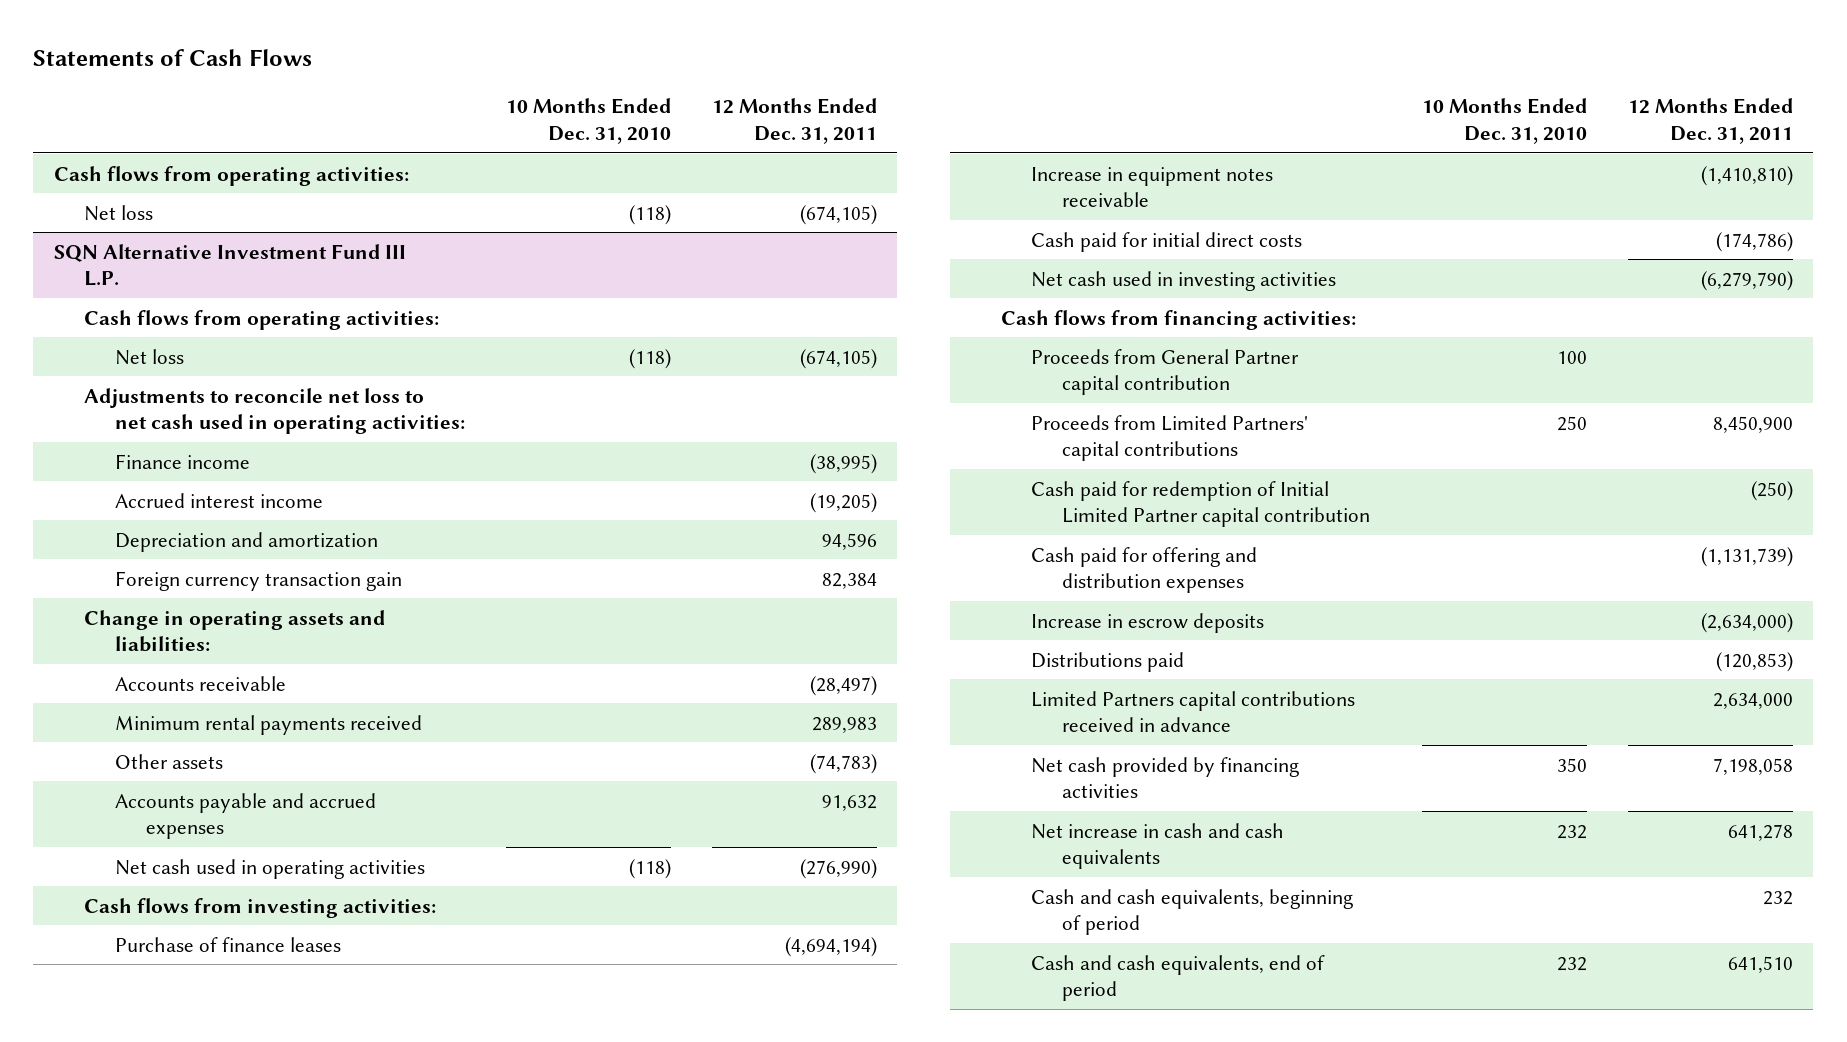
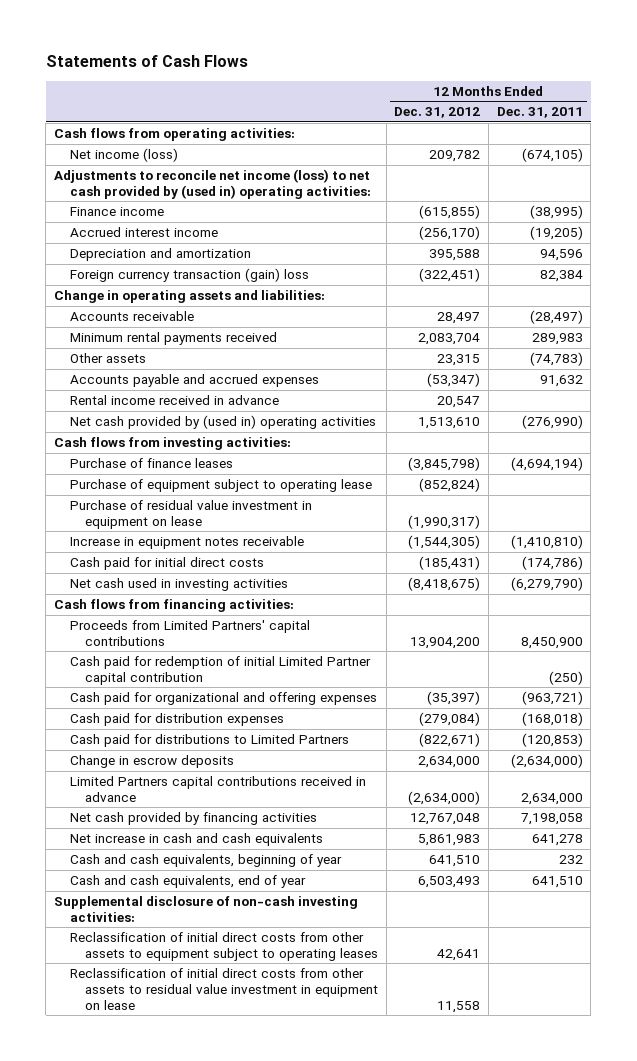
- | 10 Months Ended Dec. 31, 2010 | 12 Months Ended Dec. 31, 2011
+ | 12 Months Ended Dec. 31, 2012 | 12 Months Ended Dec. 31, 2011
- Net loss | (118) | (674,105)
- SQN Alternative Investment Fund III L.P.
- Cash flows from operating activities:
- Net loss | (118) | (674,105)
- Adjustments to reconcile net loss to net cash used in operating activities:
+ Net income (loss) | 209,782 | (674,105)
+ Adjustments to reconcile net income (loss) to net cash provided by (used in) operating activities:
- Foreign currency transaction gain | | 82,384
+ Foreign currency transaction (gain) loss | (322,451) | 82,384
- Net cash used in operating activities | (118) | (276,990)
+ Rental income received in advance | 20,547 |
+ Net cash provided by (used in) operating activities | 1,513,610 | (276,990)
+ Purchase of equipment subject to operating lease | (852,824) |
+ Purchase of residual value investment in equipment on lease | (1,990,317) |
- Proceeds from General Partner capital contribution | 100 |
- Cash paid for redemption of Initial Limited Partner capital contribution | | (250)
- Cash paid for offering and distribution expenses | | (1,131,739)
- Increase in escrow deposits | | (2,634,000)
- Distributions paid | | (120,853)
+ Cash paid for redemption of initial Limited Partner capital contribution | | (250)
+ Cash paid for organizational and offering expenses | (35,397) | (963,721)
+ Cash paid for distribution expenses | (279,084) | (168,018)
+ Cash paid for distributions to Limited Partners | (822,671) | (120,853)
+ Change in escrow deposits | 2,634,000 | (2,634,000)
- Cash and cash equivalents, beginning of period | | 232
- Cash and cash equivalents, end of period | 232 | 641,510
+ Cash and cash equivalents, beginning of year | 641,510 | 232
+ Cash and cash equivalents, end of year | 6,503,493 | 641,510
+ Supplemental disclosure of non-cash investing activities:
+ Reclassification of initial direct costs from other assets to equipment subject to operating leases | 42,641 |
+ Reclassification of initial direct costs from other assets to residual value investment in equipment on lease | 11,558 |

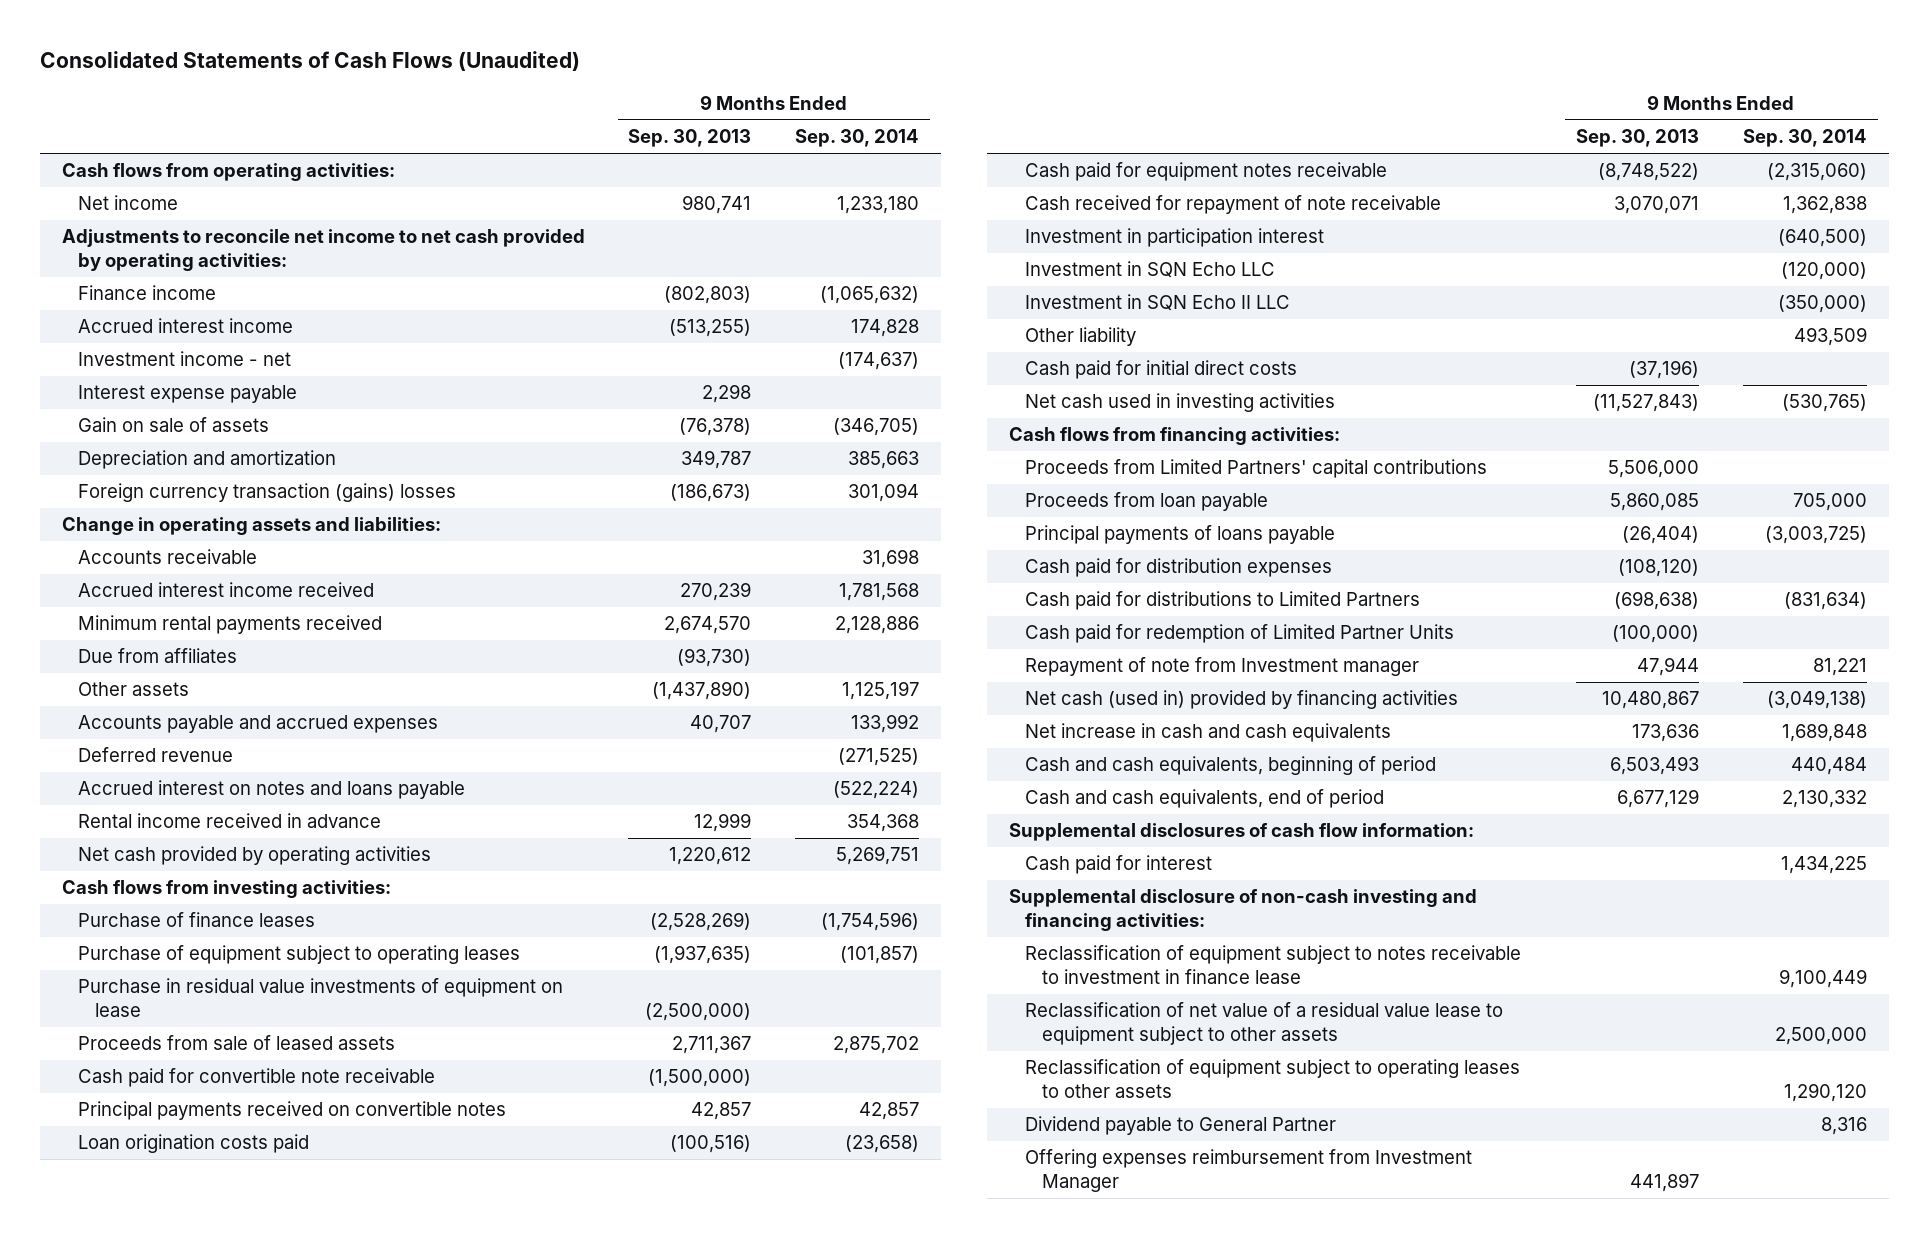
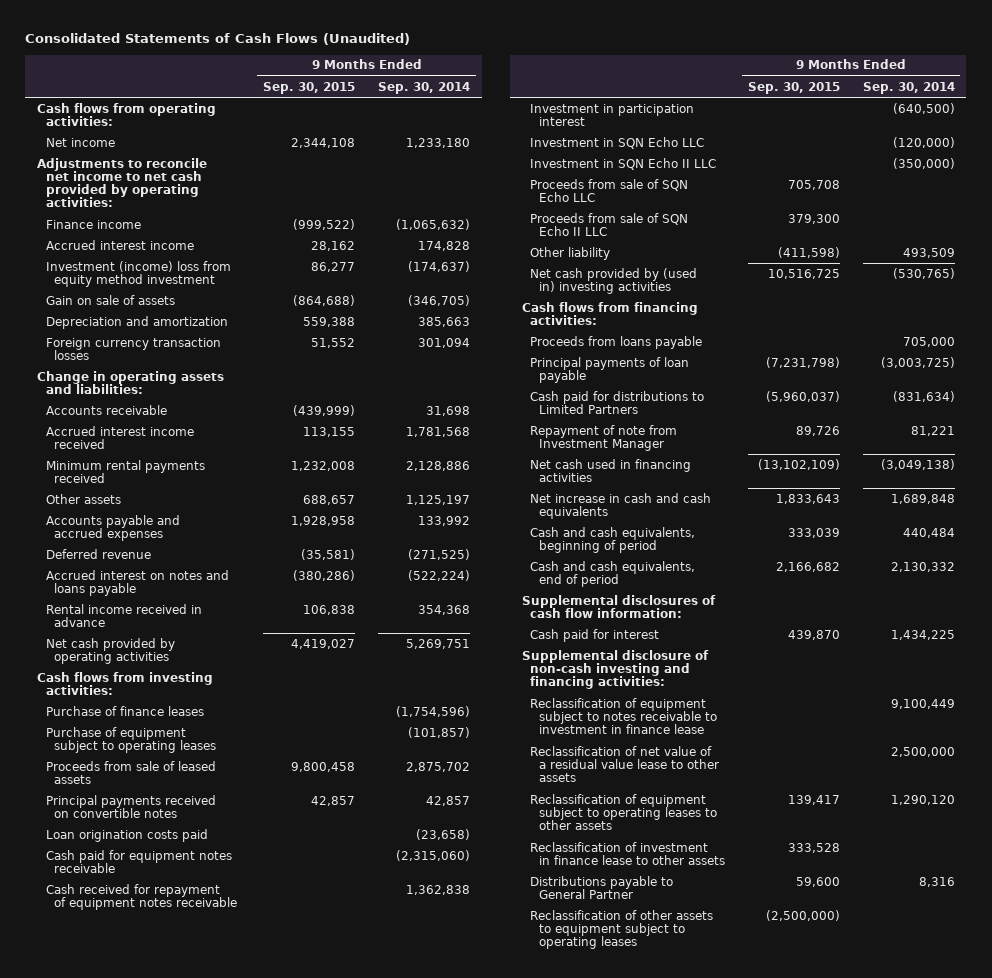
- | 9 Months Ended Sep. 30, 2013 | 9 Months Ended Sep. 30, 2014
+ | 9 Months Ended Sep. 30, 2015 | 9 Months Ended Sep. 30, 2014
- Investment income - net | | (174,637)
- Interest expense payable | 2,298 |
+ Investment (income) loss from equity method investment | 86,277 | (174,637)
- Foreign currency transaction (gains) losses | (186,673) | 301,094
+ Foreign currency transaction losses | 51,552 | 301,094
- Due from affiliates | (93,730) |
- Purchase in residual value investments of equipment on lease | (2,500,000) |
- Cash paid for convertible note receivable | (1,500,000) |
- Cash received for repayment of note receivable | 3,070,071 | 1,362,838
+ Cash received for repayment of equipment notes receivable | | 1,362,838
+ Proceeds from sale of SQN Echo LLC | 705,708 |
+ Proceeds from sale of SQN Echo II LLC | 379,300 |
- Cash paid for initial direct costs | (37,196) |
- Net cash used in investing activities | (11,527,843) | (530,765)
+ Net cash provided by (used in) investing activities | 10,516,725 | (530,765)
- Proceeds from Limited Partners' capital contributions | 5,506,000 |
- Proceeds from loan payable | 5,860,085 | 705,000
- Principal payments of loans payable | (26,404) | (3,003,725)
- Cash paid for distribution expenses | (108,120) |
+ Proceeds from loans payable | | 705,000
+ Principal payments of loan payable | (7,231,798) | (3,003,725)
- Cash paid for redemption of Limited Partner Units | (100,000) |
- Repayment of note from Investment manager | 47,944 | 81,221
- Net cash (used in) provided by financing activities | 10,480,867 | (3,049,138)
+ Repayment of note from Investment Manager | 89,726 | 81,221
+ Net cash used in financing activities | (13,102,109) | (3,049,138)
- Reclassification of net value of a residual value lease to equipment subject to other assets | | 2,500,000
+ Reclassification of net value of a residual value lease to other assets | | 2,500,000
- Dividend payable to General Partner | | 8,316
- Offering expenses reimbursement from Investment Manager | 441,897 |
+ Reclassification of investment in finance lease to other assets | 333,528 |
+ Distributions payable to General Partner | 59,600 | 8,316
+ Reclassification of other assets to equipment subject to operating leases | (2,500,000) |

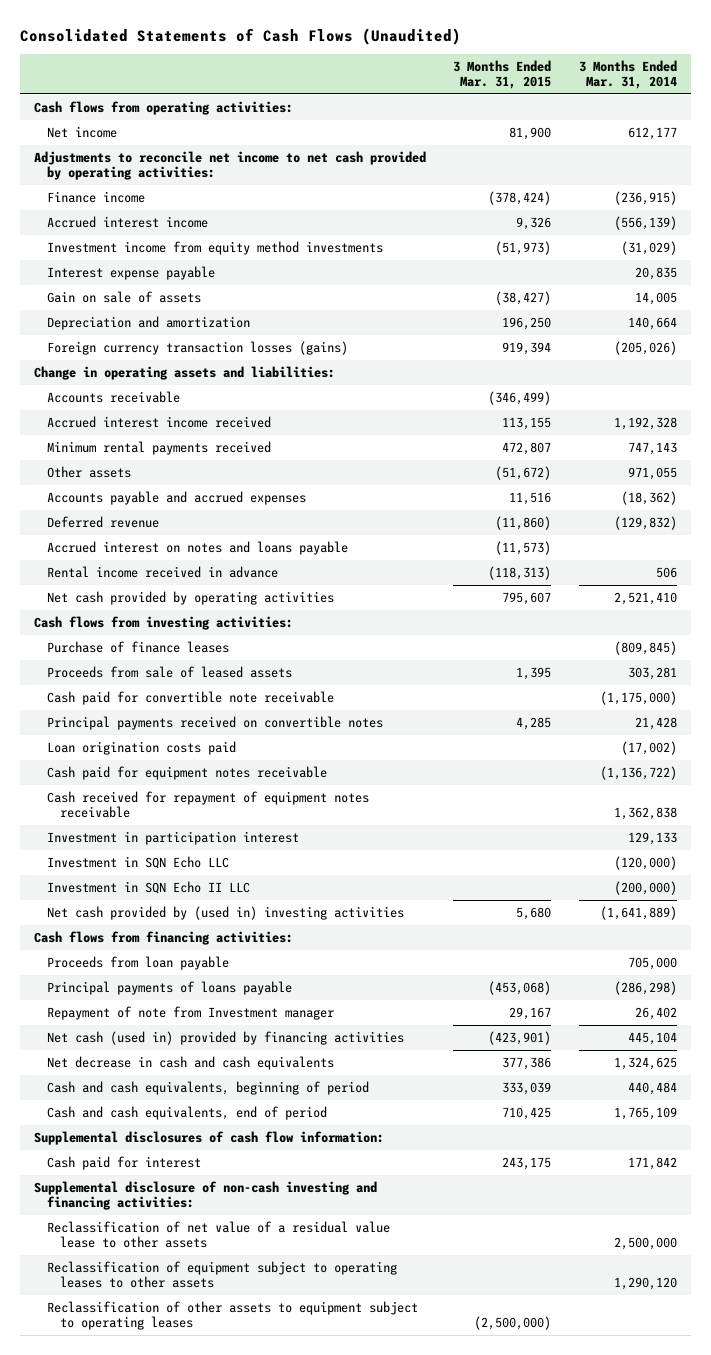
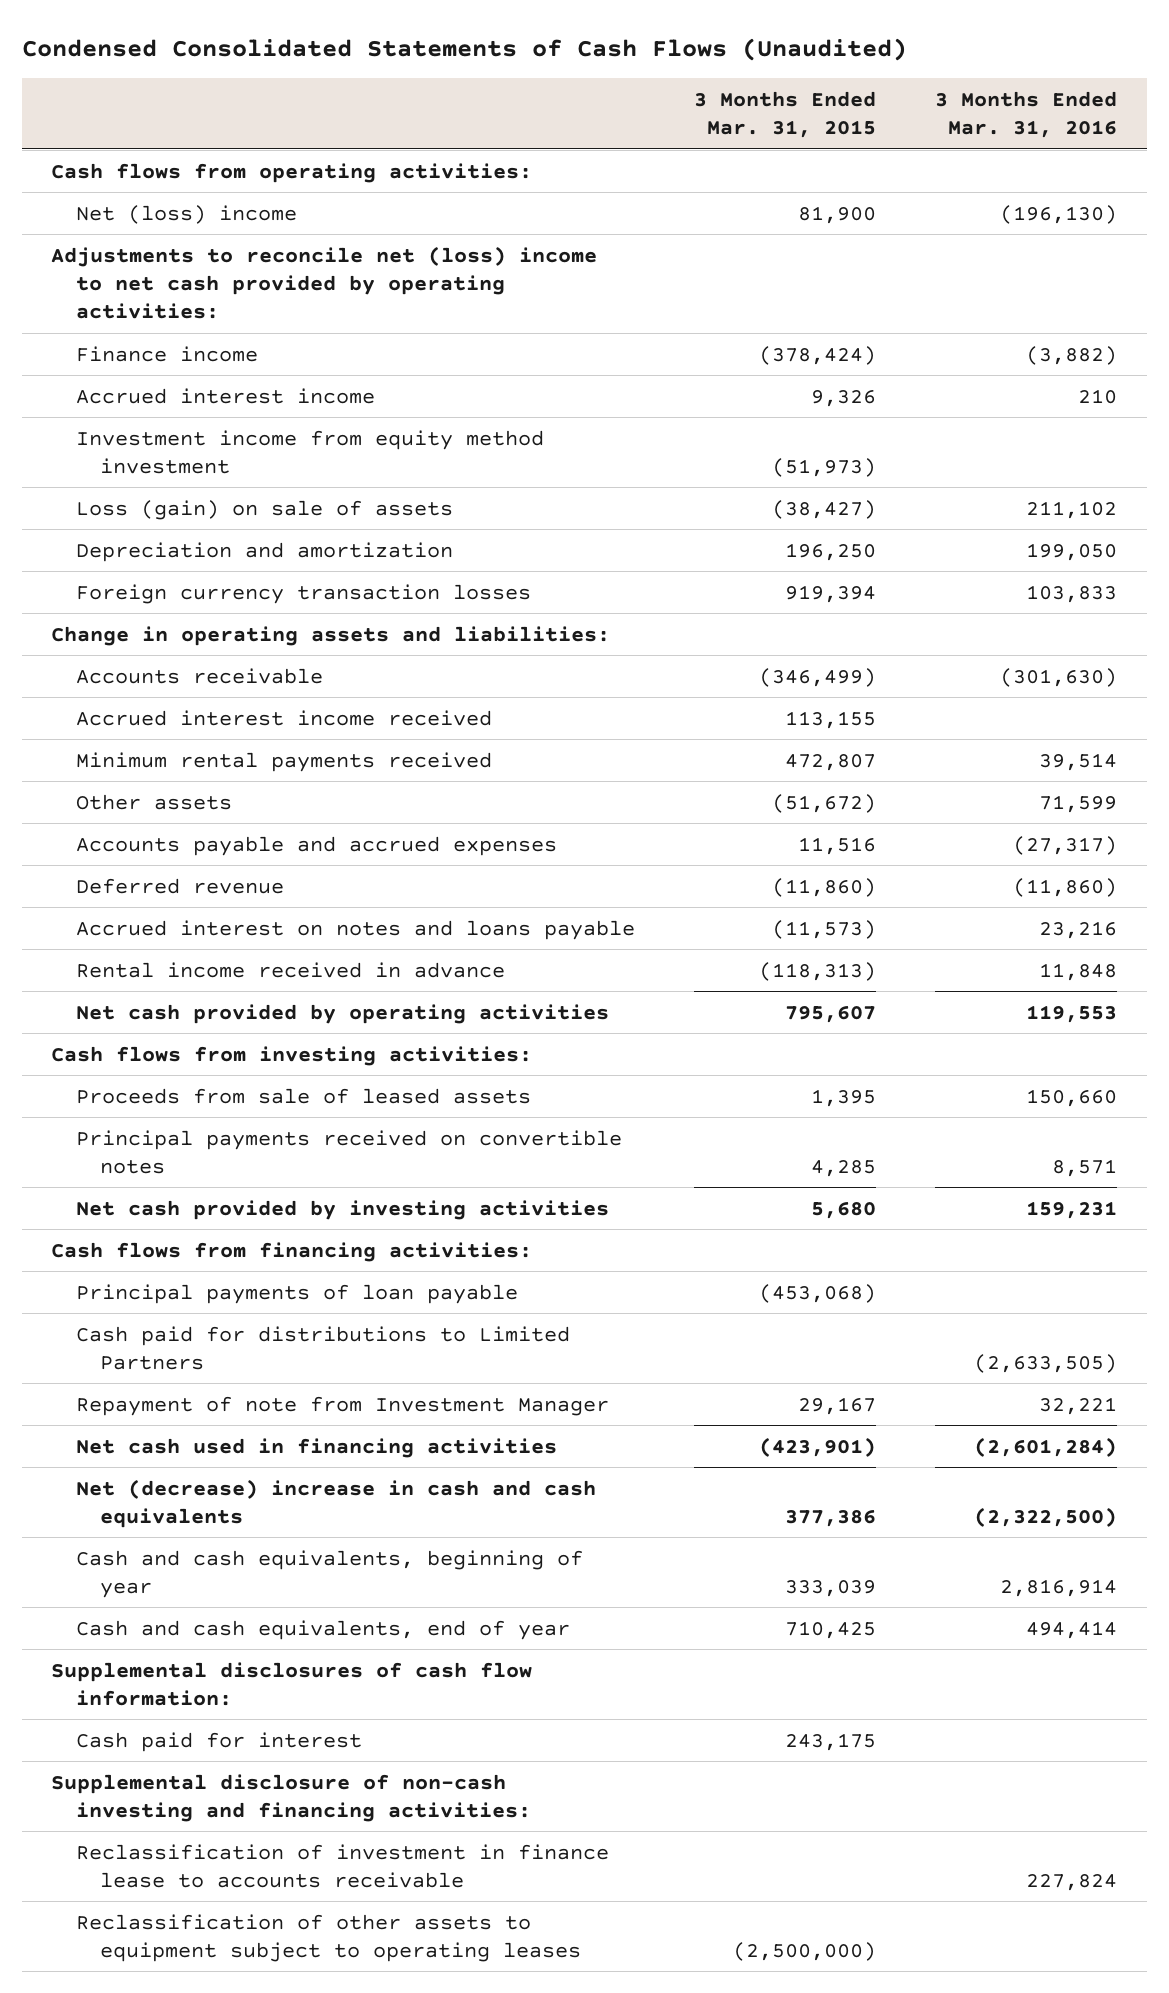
- Consolidated Statements of Cash Flows (Unaudited)
+ Condensed Consolidated Statements of Cash Flows (Unaudited)
- | 3 Months Ended Mar. 31, 2015 | 3 Months Ended Mar. 31, 2014
+ | 3 Months Ended Mar. 31, 2015 | 3 Months Ended Mar. 31, 2016
- Net income | 81,900 | 612,177
- Adjustments to reconcile net income to net cash provided by operating activities:
+ Net (loss) income | 81,900 | (196,130)
+ Adjustments to reconcile net (loss) income to net cash provided by operating activities:
- Investment income from equity method investments | (51,973) | (31,029)
- Interest expense payable | | 20,835
- Gain on sale of assets | (38,427) | 14,005
+ Investment income from equity method investment | (51,973) |
+ Loss (gain) on sale of assets | (38,427) | 211,102
- Foreign currency transaction losses (gains) | 919,394 | (205,026)
+ Foreign currency transaction losses | 919,394 | 103,833
- Purchase of finance leases | | (809,845)
- Cash paid for convertible note receivable | | (1,175,000)
- Loan origination costs paid | | (17,002)
- Cash paid for equipment notes receivable | | (1,136,722)
- Cash received for repayment of equipment notes receivable | | 1,362,838
- Investment in participation interest | | 129,133
- Investment in SQN Echo LLC | | (120,000)
- Investment in SQN Echo II LLC | | (200,000)
- Net cash provided by (used in) investing activities | 5,680 | (1,641,889)
+ Net cash provided by investing activities | 5,680 | 159,231
- Proceeds from loan payable | | 705,000
- Principal payments of loans payable | (453,068) | (286,298)
- Repayment of note from Investment manager | 29,167 | 26,402
- Net cash (used in) provided by financing activities | (423,901) | 445,104
- Net decrease in cash and cash equivalents | 377,386 | 1,324,625
- Cash and cash equivalents, beginning of period | 333,039 | 440,484
- Cash and cash equivalents, end of period | 710,425 | 1,765,109
+ Principal payments of loan payable | (453,068) |
+ Cash paid for distributions to Limited Partners | | (2,633,505)
+ Repayment of note from Investment Manager | 29,167 | 32,221
+ Net cash used in financing activities | (423,901) | (2,601,284)
+ Net (decrease) increase in cash and cash equivalents | 377,386 | (2,322,500)
+ Cash and cash equivalents, beginning of year | 333,039 | 2,816,914
+ Cash and cash equivalents, end of year | 710,425 | 494,414
- Reclassification of net value of a residual value lease to other assets | | 2,500,000
- Reclassification of equipment subject to operating leases to other assets | | 1,290,120
+ Reclassification of investment in finance lease to accounts receivable | | 227,824

